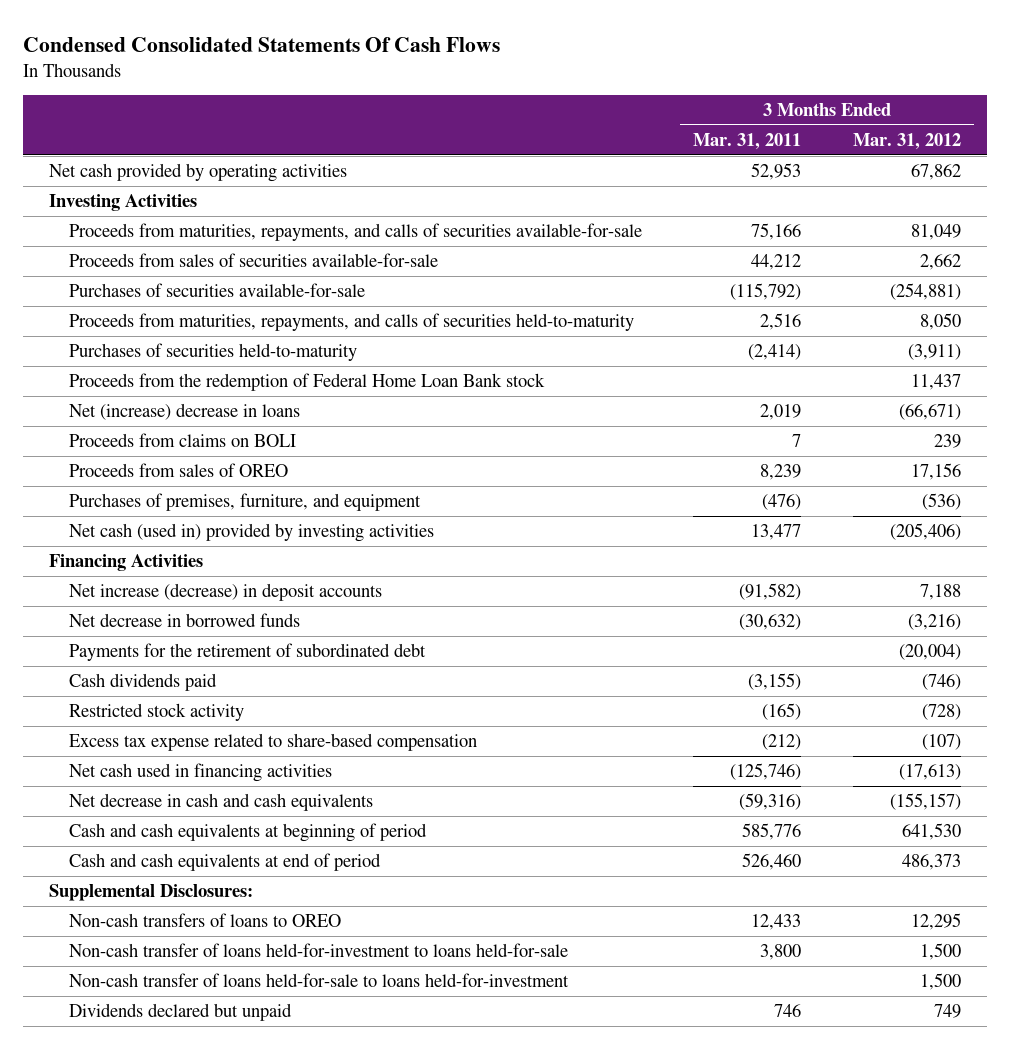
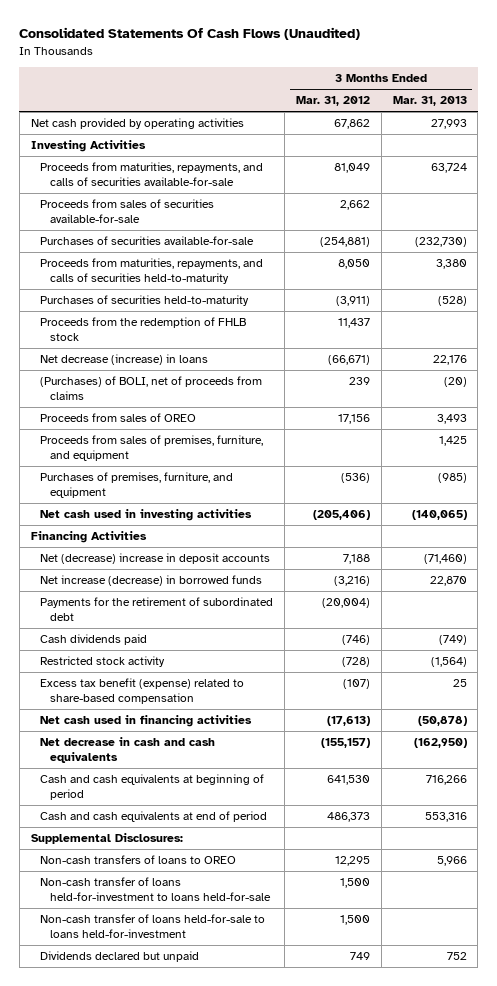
- Condensed Consolidated Statements Of Cash Flows
+ Consolidated Statements Of Cash Flows (Unaudited)
- | 3 Months Ended Mar. 31, 2011 | 3 Months Ended Mar. 31, 2012
+ | 3 Months Ended Mar. 31, 2012 | 3 Months Ended Mar. 31, 2013
- Proceeds from the redemption of Federal Home Loan Bank stock | | 11,437
- Net (increase) decrease in loans | 2,019 | (66,671)
- Proceeds from claims on BOLI | 7 | 239
+ Proceeds from the redemption of FHLB stock | 11,437 |
+ Net decrease (increase) in loans | (66,671) | 22,176
+ (Purchases) of BOLI, net of proceeds from claims | 239 | (20)
+ Proceeds from sales of premises, furniture, and equipment | | 1,425
- Net cash (used in) provided by investing activities | 13,477 | (205,406)
+ Net cash used in investing activities | (205,406) | (140,065)
- Net increase (decrease) in deposit accounts | (91,582) | 7,188
- Net decrease in borrowed funds | (30,632) | (3,216)
+ Net (decrease) increase in deposit accounts | 7,188 | (71,460)
+ Net increase (decrease) in borrowed funds | (3,216) | 22,870
- Excess tax expense related to share-based compensation | (212) | (107)
+ Excess tax benefit (expense) related to share-based compensation | (107) | 25

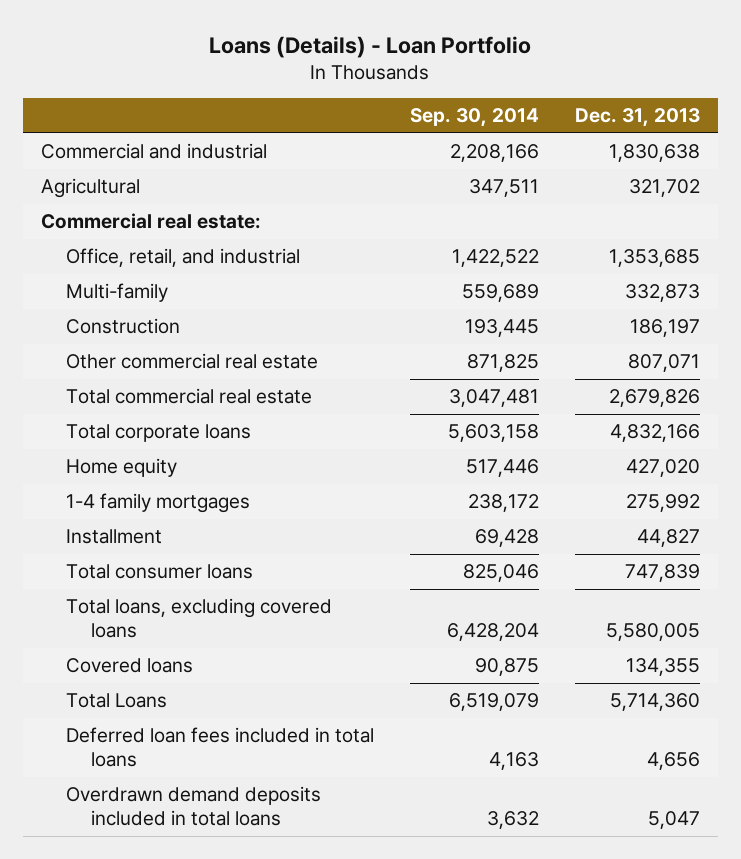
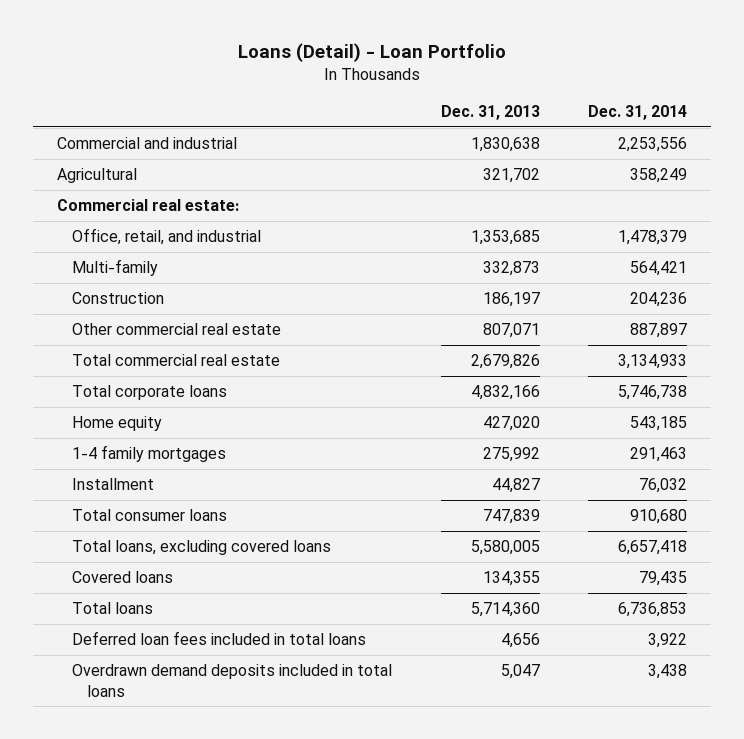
- Loans (Details) - Loan Portfolio
+ Loans (Detail) - Loan Portfolio
- | Sep. 30, 2014 | Dec. 31, 2013
+ | Dec. 31, 2013 | Dec. 31, 2014
- Total Loans | 6,519,079 | 5,714,360
+ Total loans | 5,714,360 | 6,736,853

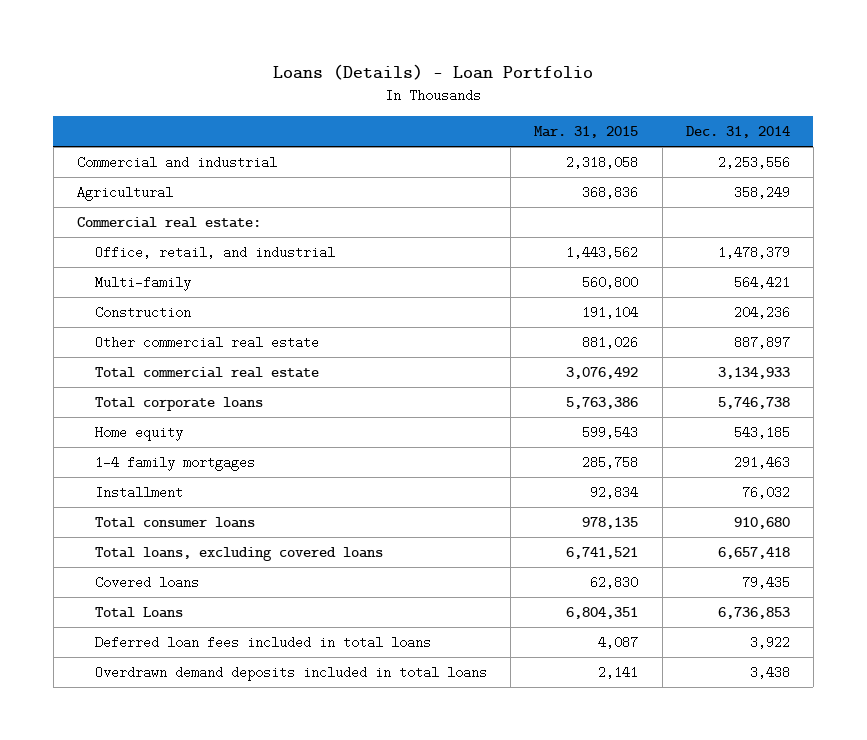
- Loans (Detail) - Loan Portfolio
+ Loans (Details) - Loan Portfolio
- | Dec. 31, 2013 | Dec. 31, 2014
+ | Mar. 31, 2015 | Dec. 31, 2014
- Total loans | 5,714,360 | 6,736,853
+ Total Loans | 6,804,351 | 6,736,853

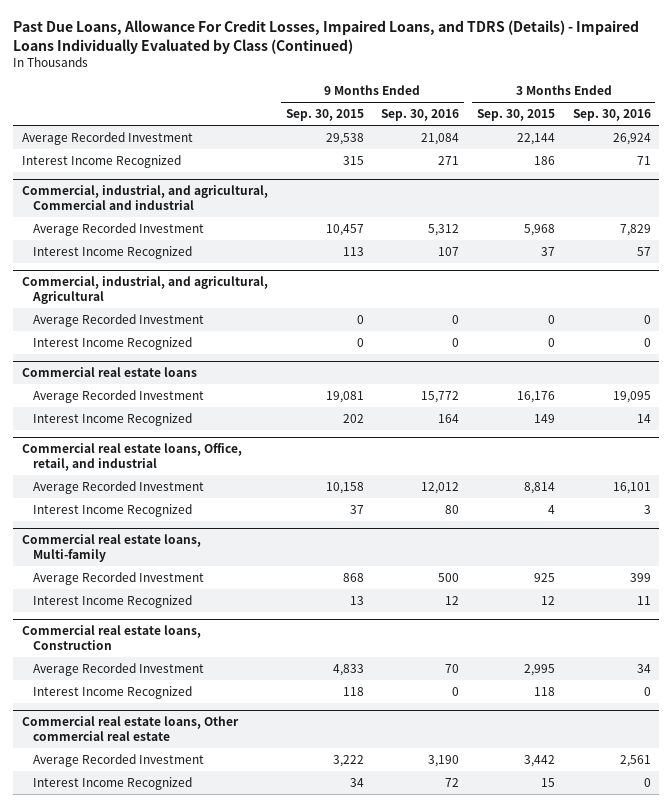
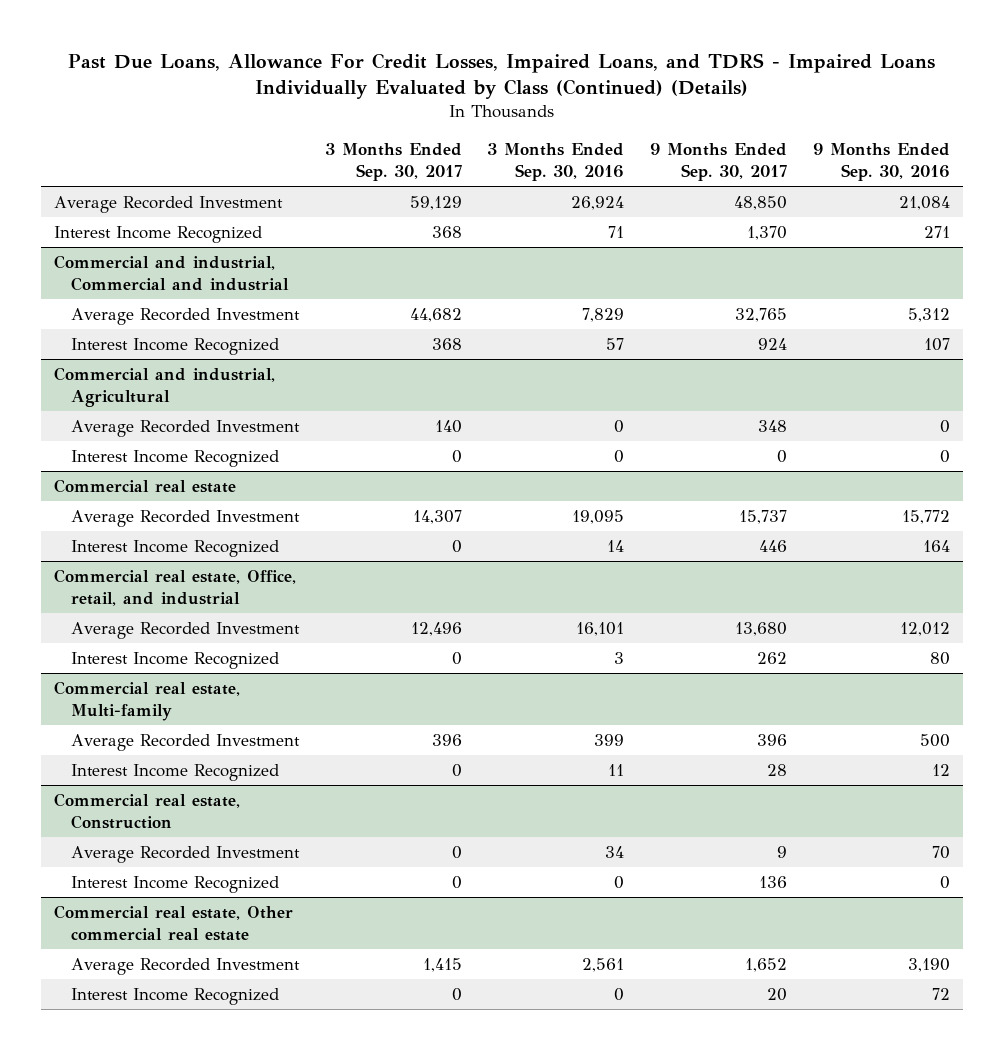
- Past Due Loans, Allowance For Credit Losses, Impaired Loans, and TDRS (Details) - Impaired Loans Individually Evaluated by Class (Continued)
+ Past Due Loans, Allowance For Credit Losses, Impaired Loans, and TDRS - Impaired Loans Individually Evaluated by Class (Continued) (Details)
- | 9 Months Ended Sep. 30, 2015 | 9 Months Ended Sep. 30, 2016 | 3 Months Ended Sep. 30, 2015 | 3 Months Ended Sep. 30, 2016
+ | 3 Months Ended Sep. 30, 2017 | 3 Months Ended Sep. 30, 2016 | 9 Months Ended Sep. 30, 2017 | 9 Months Ended Sep. 30, 2016
- Commercial, industrial, and agricultural, Commercial and industrial
+ Commercial and industrial, Commercial and industrial
- Commercial, industrial, and agricultural, Agricultural
+ Commercial and industrial, Agricultural
- Commercial real estate loans
+ Commercial real estate
- Commercial real estate loans, Office, retail, and industrial
+ Commercial real estate, Office, retail, and industrial
- Commercial real estate loans, Multi-family
+ Commercial real estate, Multi-family
- Commercial real estate loans, Construction
+ Commercial real estate, Construction
- Commercial real estate loans, Other commercial real estate
+ Commercial real estate, Other commercial real estate

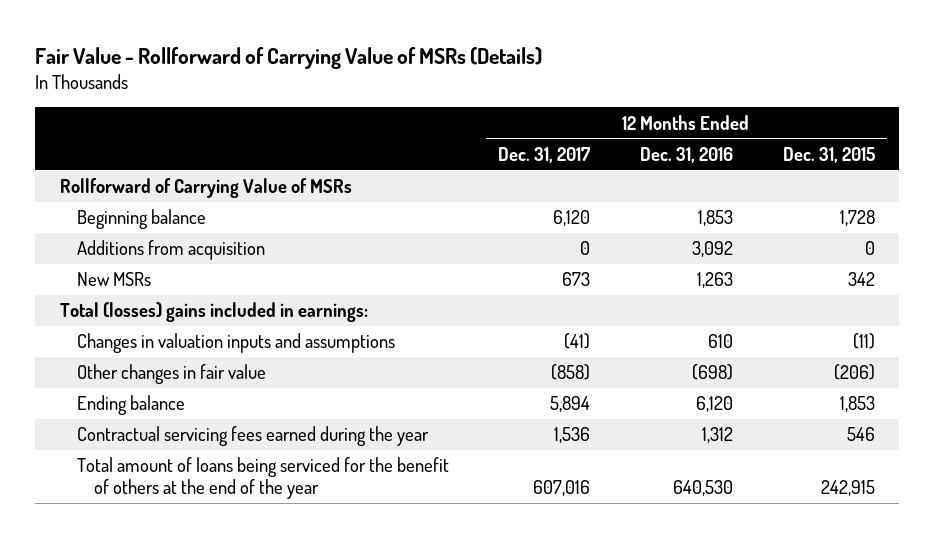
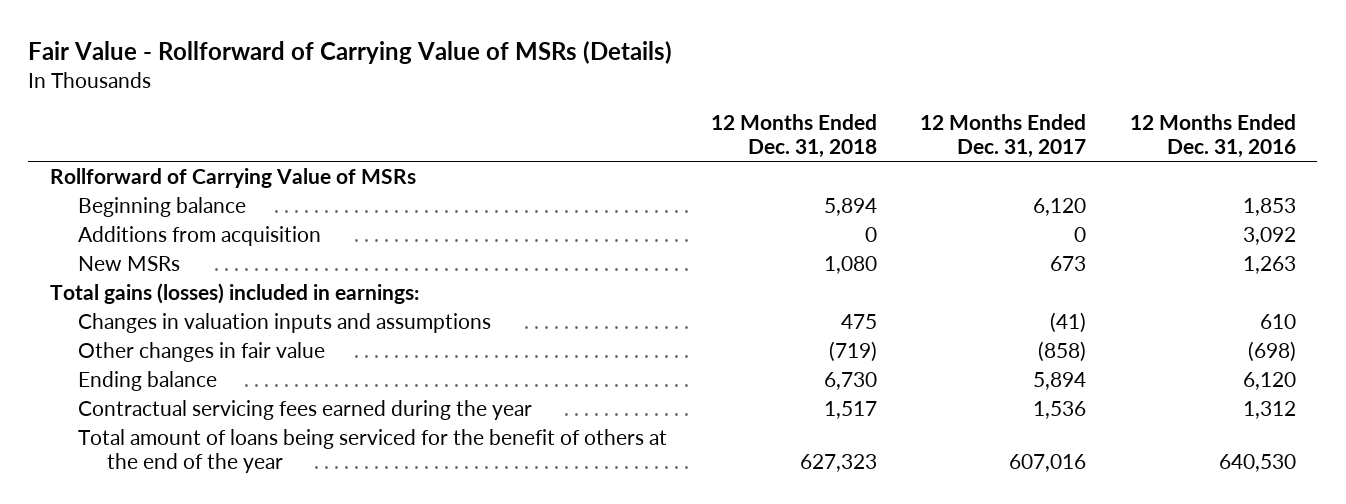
- | 12 Months Ended Dec. 31, 2017 | 12 Months Ended Dec. 31, 2016 | 12 Months Ended Dec. 31, 2015
+ | 12 Months Ended Dec. 31, 2018 | 12 Months Ended Dec. 31, 2017 | 12 Months Ended Dec. 31, 2016
- Total (losses) gains included in earnings:
+ Total gains (losses) included in earnings:

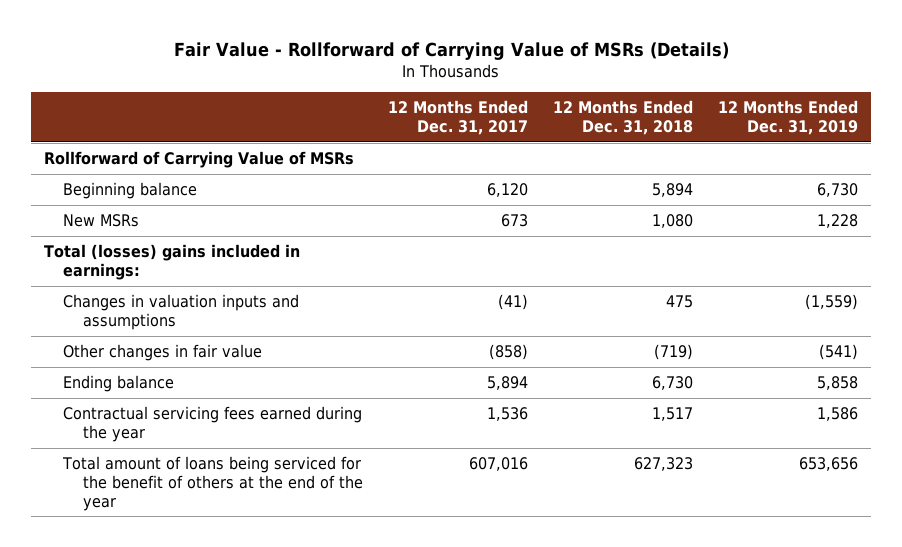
- | 12 Months Ended Dec. 31, 2018 | 12 Months Ended Dec. 31, 2017 | 12 Months Ended Dec. 31, 2016
+ | 12 Months Ended Dec. 31, 2017 | 12 Months Ended Dec. 31, 2018 | 12 Months Ended Dec. 31, 2019
- Additions from acquisition | 0 | 0 | 3,092
- Total gains (losses) included in earnings:
+ Total (losses) gains included in earnings:

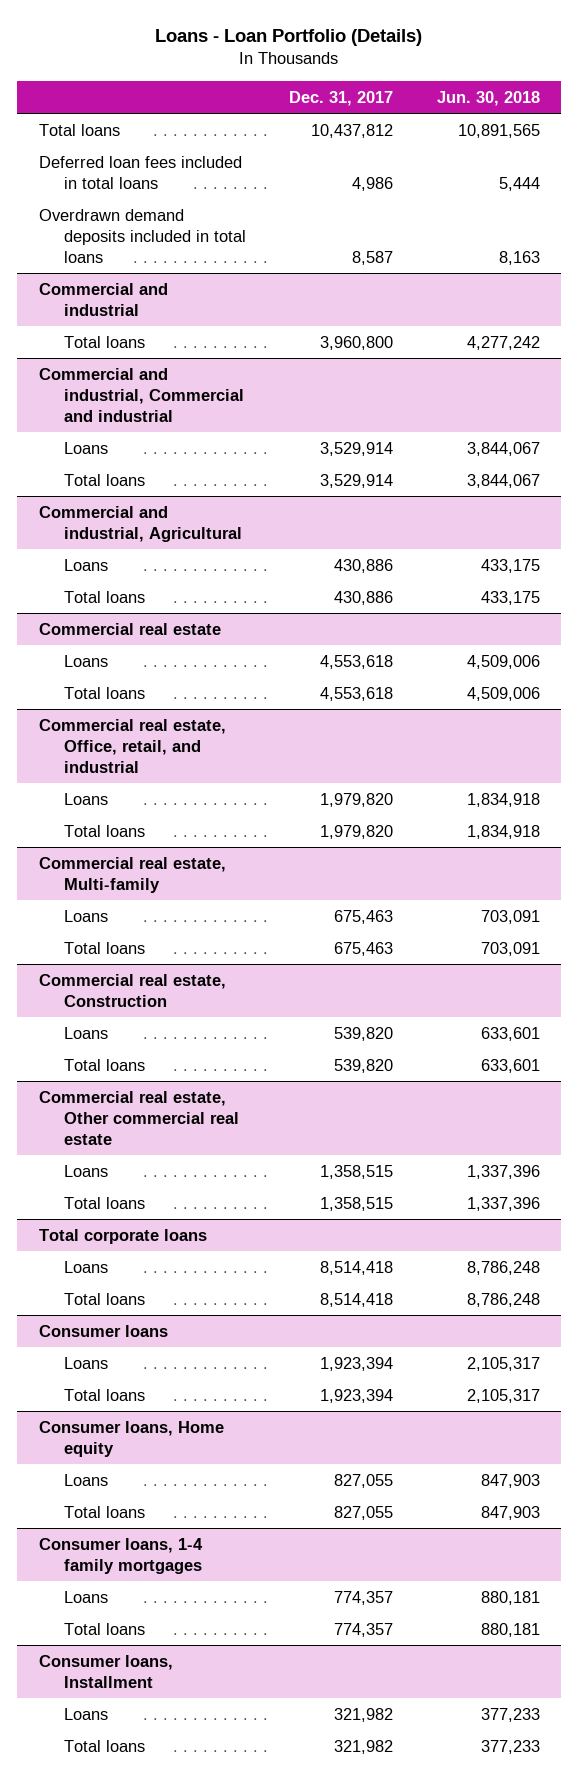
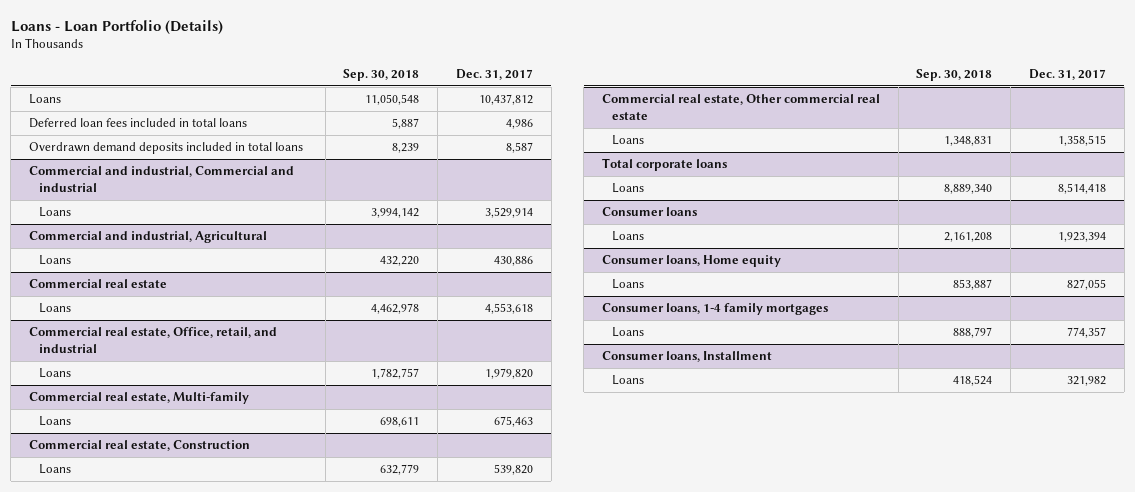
- | Dec. 31, 2017 | Jun. 30, 2018
+ | Sep. 30, 2018 | Dec. 31, 2017
- Total loans | 10,437,812 | 10,891,565
+ Loans | 11,050,548 | 10,437,812
- Commercial and industrial
- Total loans | 3,960,800 | 4,277,242
@ Commercial and industrial, Commercial and industrial
- Total loans | 3,529,914 | 3,844,067
@ Commercial and industrial, Agricultural
- Total loans | 430,886 | 433,175
@ Commercial real estate
- Total loans | 4,553,618 | 4,509,006
@ Commercial real estate, Office, retail, and industrial
- Total loans | 1,979,820 | 1,834,918
@ Commercial real estate, Multi-family
- Total loans | 675,463 | 703,091
@ Commercial real estate, Construction
- Total loans | 539,820 | 633,601
@ Commercial real estate, Other commercial real estate
- Total loans | 1,358,515 | 1,337,396
@ Total corporate loans
- Total loans | 8,514,418 | 8,786,248
@ Consumer loans
- Total loans | 1,923,394 | 2,105,317
@ Consumer loans, Home equity
- Total loans | 827,055 | 847,903
@ Consumer loans, 1-4 family mortgages
- Total loans | 774,357 | 880,181
@ Consumer loans, Installment
- Total loans | 321,982 | 377,233

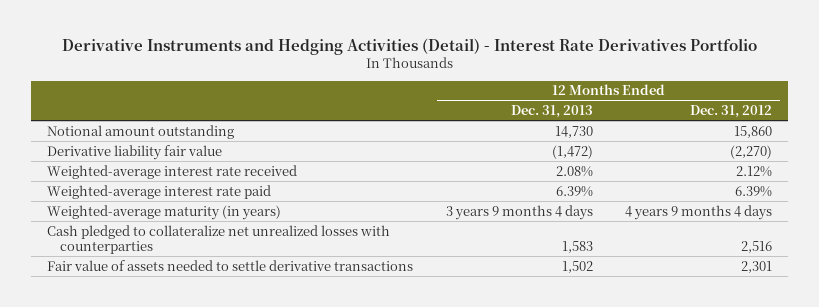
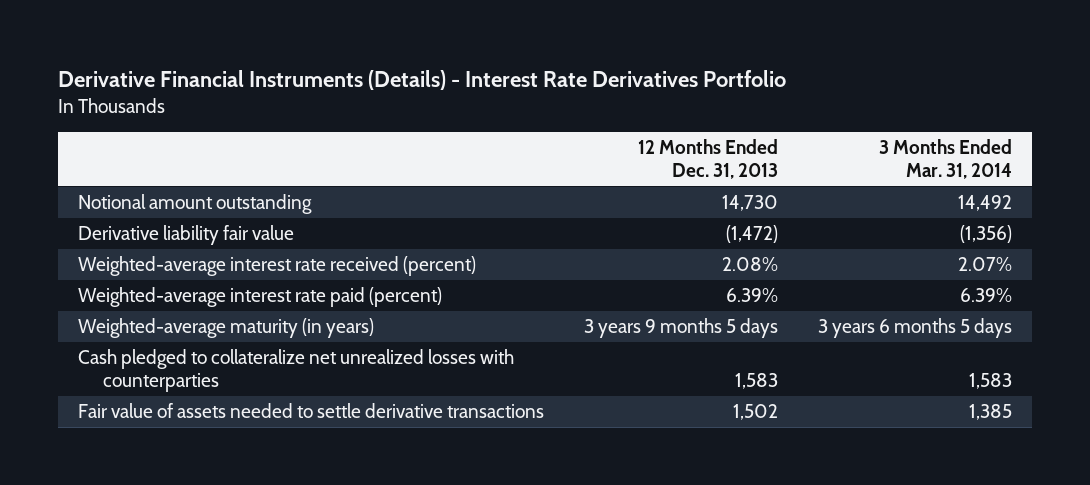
- Derivative Instruments and Hedging Activities (Detail) - Interest Rate Derivatives Portfolio
+ Derivative Financial Instruments (Details) - Interest Rate Derivatives Portfolio
- | 12 Months Ended Dec. 31, 2013 | 12 Months Ended Dec. 31, 2012
+ | 12 Months Ended Dec. 31, 2013 | 3 Months Ended Mar. 31, 2014
- Weighted-average interest rate received | 2.08% | 2.12%
- Weighted-average interest rate paid | 6.39% | 6.39%
- Weighted-average maturity (in years) | 3 years 9 months 4 days | 4 years 9 months 4 days
+ Weighted-average interest rate received (percent) | 2.08% | 2.07%
+ Weighted-average interest rate paid (percent) | 6.39% | 6.39%
+ Weighted-average maturity (in years) | 3 years 9 months 5 days | 3 years 6 months 5 days

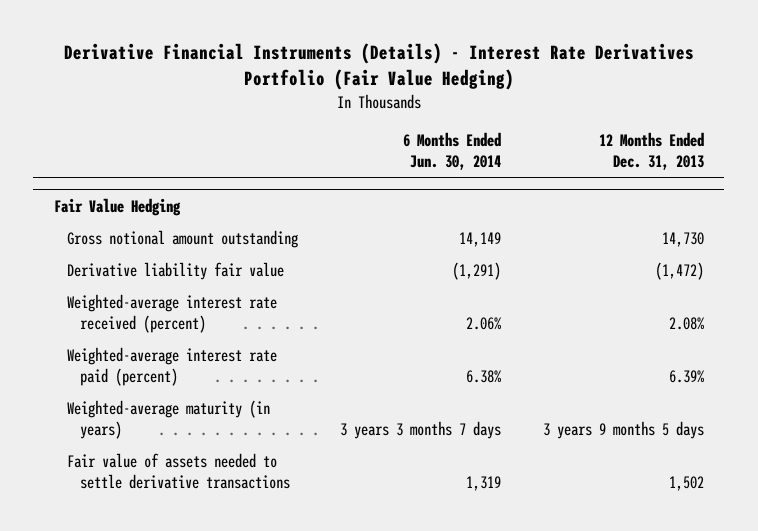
- Derivative Financial Instruments (Details) - Interest Rate Derivatives Portfolio
+ Derivative Financial Instruments (Details) - Interest Rate Derivatives Portfolio (Fair Value Hedging)
- | 12 Months Ended Dec. 31, 2013 | 3 Months Ended Mar. 31, 2014
+ | 6 Months Ended Jun. 30, 2014 | 12 Months Ended Dec. 31, 2013
- Notional amount outstanding | 14,730 | 14,492
+ Fair Value Hedging
+ Gross notional amount outstanding | 14,149 | 14,730
- Cash pledged to collateralize net unrealized losses with counterparties | 1,583 | 1,583

